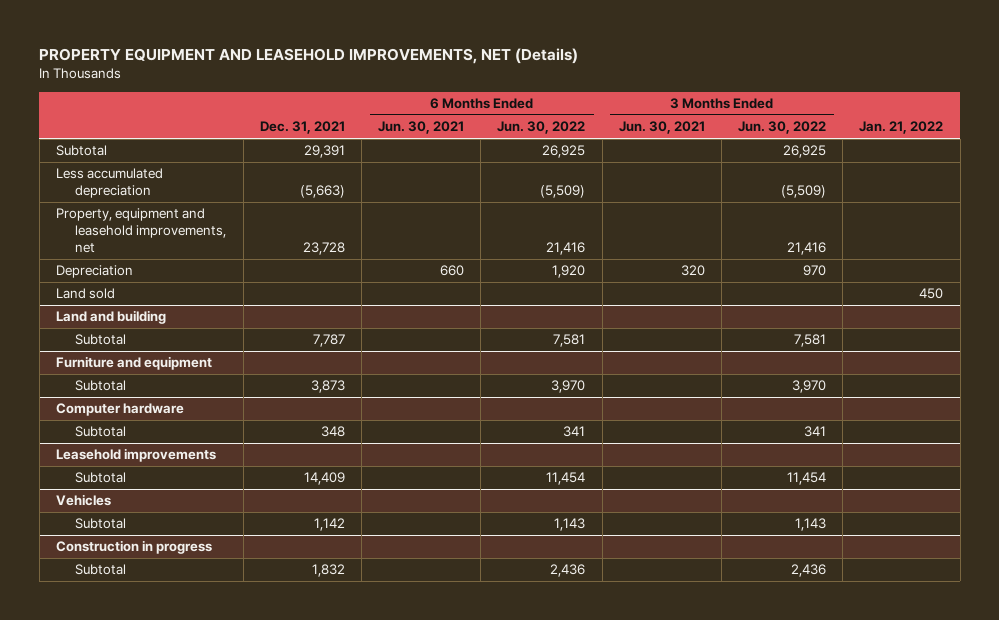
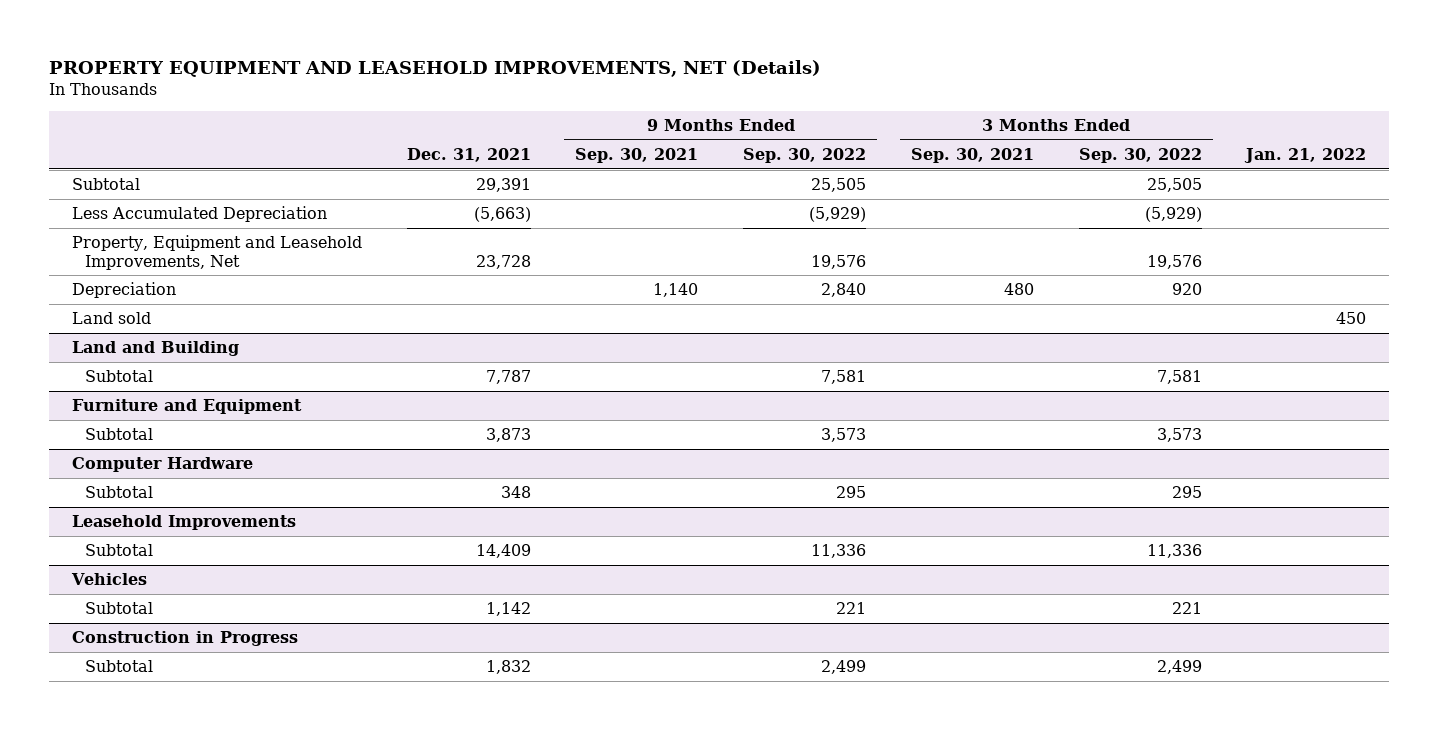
- | Dec. 31, 2021 | 6 Months Ended Jun. 30, 2021 | 6 Months Ended Jun. 30, 2022 | 3 Months Ended Jun. 30, 2021 | 3 Months Ended Jun. 30, 2022 | Jan. 21, 2022
+ | Dec. 31, 2021 | 9 Months Ended Sep. 30, 2021 | 9 Months Ended Sep. 30, 2022 | 3 Months Ended Sep. 30, 2021 | 3 Months Ended Sep. 30, 2022 | Jan. 21, 2022
- Less accumulated depreciation | (5,663) | | (5,509) | | (5,509) |
- Property, equipment and leasehold improvements, net | 23,728 | | 21,416 | | 21,416 |
+ Less Accumulated Depreciation | (5,663) | | (5,929) | | (5,929) |
+ Property, Equipment and Leasehold Improvements, Net | 23,728 | | 19,576 | | 19,576 |
- Land and building
+ Land and Building
- Furniture and equipment
+ Furniture and Equipment
- Computer hardware
+ Computer Hardware
- Leasehold improvements
+ Leasehold Improvements
- Construction in progress
+ Construction in Progress

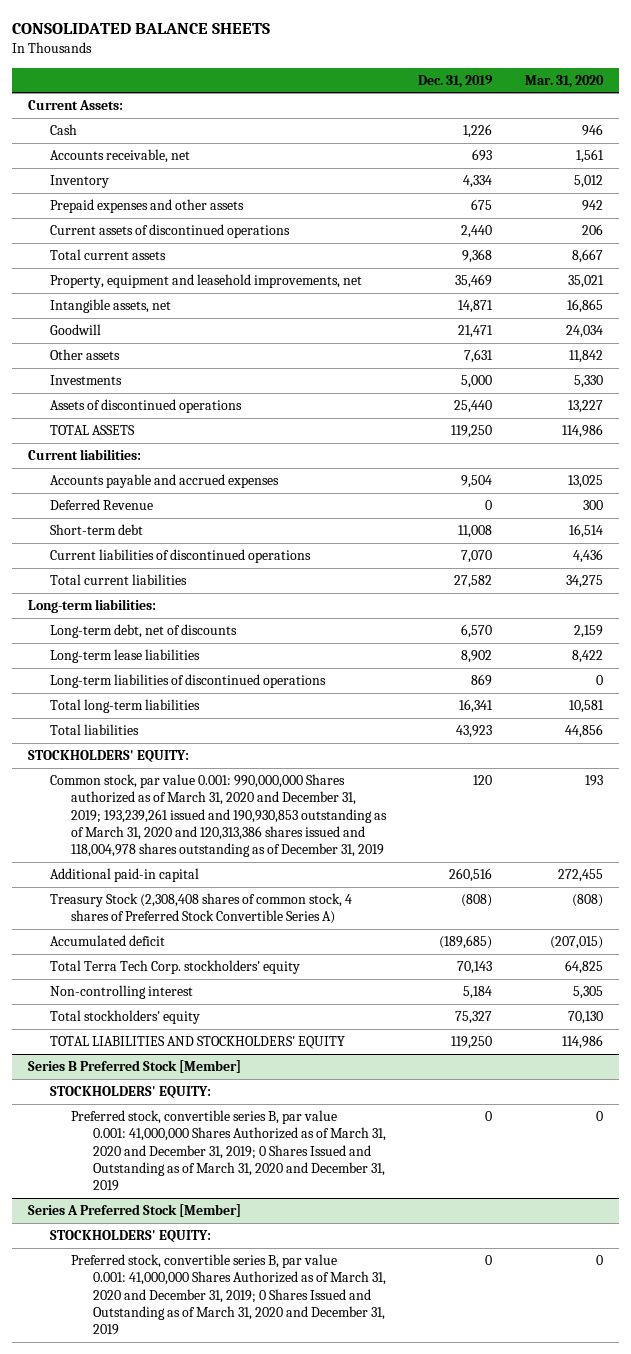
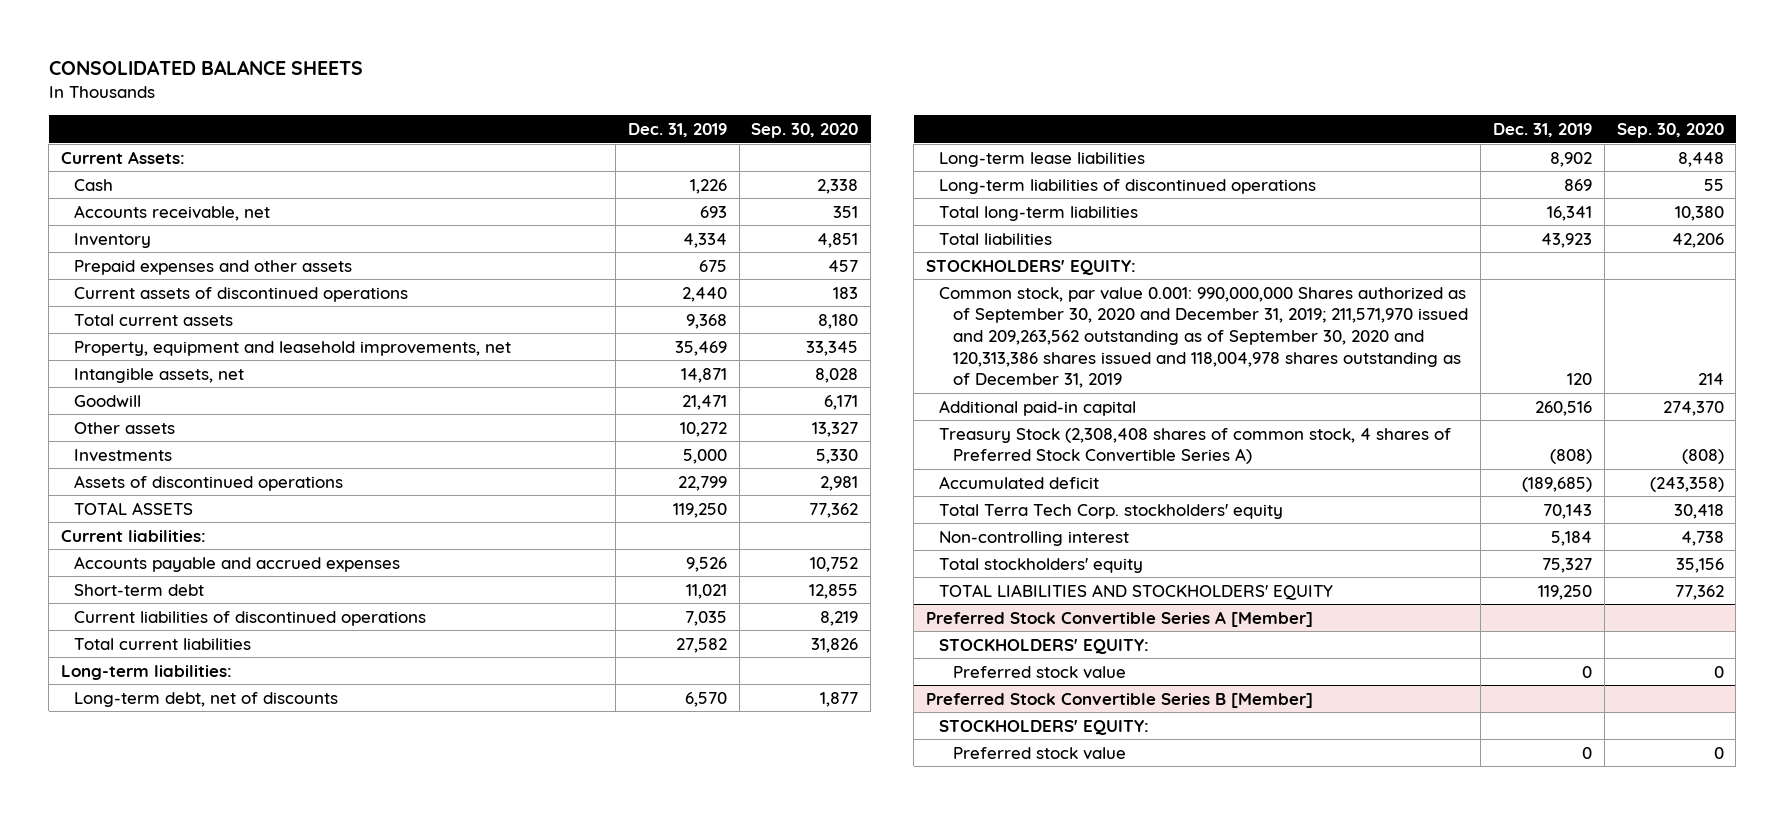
- | Dec. 31, 2019 | Mar. 31, 2020
+ | Dec. 31, 2019 | Sep. 30, 2020
- Other assets | 7,631 | 11,842
+ Other assets | 10,272 | 13,327
- Assets of discontinued operations | 25,440 | 13,227
+ Assets of discontinued operations | 22,799 | 2,981
- Accounts payable and accrued expenses | 9,504 | 13,025
- Deferred Revenue | 0 | 300
- Short-term debt | 11,008 | 16,514
- Current liabilities of discontinued operations | 7,070 | 4,436
+ Accounts payable and accrued expenses | 9,526 | 10,752
+ Short-term debt | 11,021 | 12,855
+ Current liabilities of discontinued operations | 7,035 | 8,219
- Common stock, par value 0.001: 990,000,000 Shares authorized as of March 31, 2020 and December 31, 2019; 193,239,261 issued and 190,930,853 outstanding as of March 31, 2020 and 120,313,386 shares issued and 118,004,978 shares outstanding as of December 31, 2019 | 120 | 193
+ Common stock, par value 0.001: 990,000,000 Shares authorized as of September 30, 2020 and December 31, 2019; 211,571,970 issued and 209,263,562 outstanding as of September 30, 2020 and 120,313,386 shares issued and 118,004,978 shares outstanding as of December 31, 2019 | 120 | 214
- Series B Preferred Stock [Member]
+ Preferred Stock Convertible Series A [Member]
- Preferred stock, convertible series B, par value 0.001: 41,000,000 Shares Authorized as of March 31, 2020 and December 31, 2019; 0 Shares Issued and Outstanding as of March 31, 2020 and December 31, 2019 | 0 | 0
- Series A Preferred Stock [Member]
+ Preferred stock value | 0 | 0
+ Preferred Stock Convertible Series B [Member]
- Preferred stock, convertible series B, par value 0.001: 41,000,000 Shares Authorized as of March 31, 2020 and December 31, 2019; 0 Shares Issued and Outstanding as of March 31, 2020 and December 31, 2019 | 0 | 0
+ Preferred stock value | 0 | 0

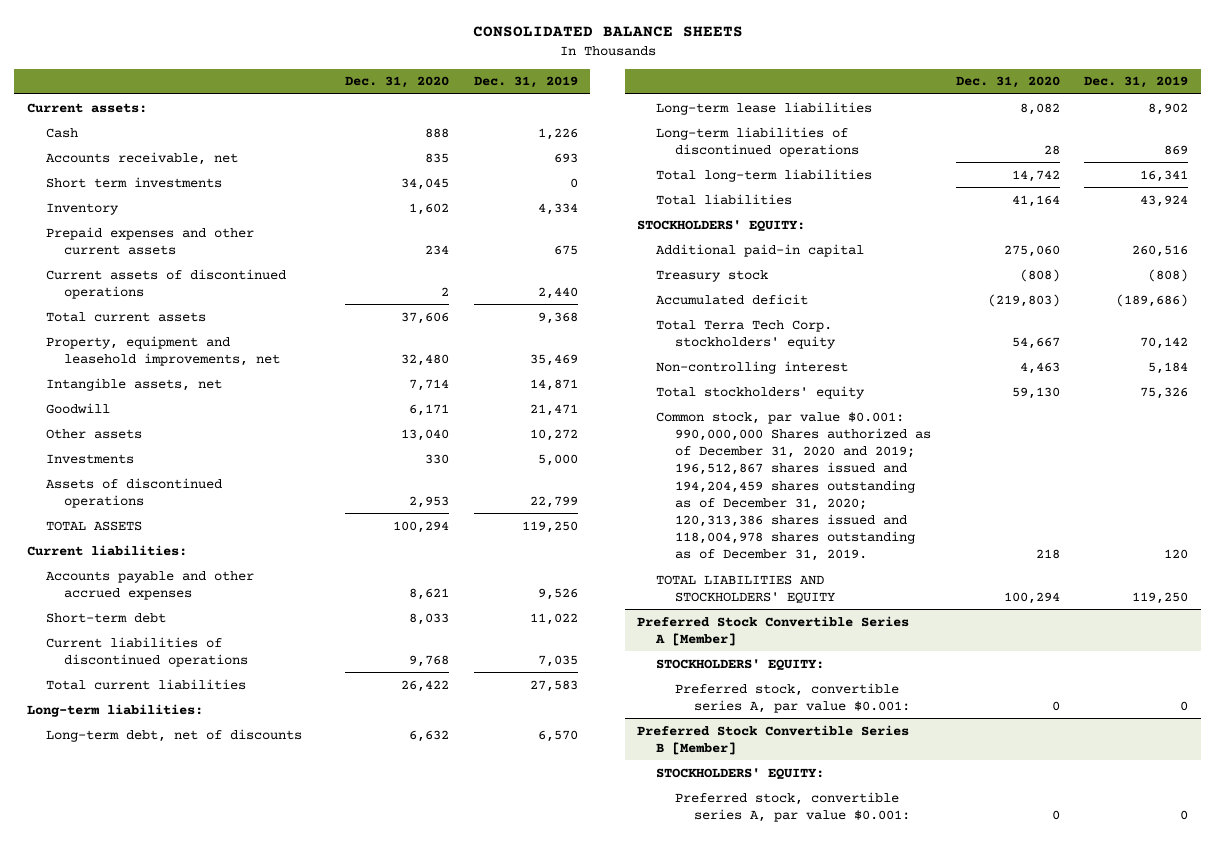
- | Dec. 31, 2019 | Sep. 30, 2020
+ | Dec. 31, 2020 | Dec. 31, 2019
- Current Assets:
+ Current assets:
+ Short term investments | 34,045 | 0
- Prepaid expenses and other assets | 675 | 457
+ Prepaid expenses and other current assets | 234 | 675
- Accounts payable and accrued expenses | 9,526 | 10,752
- Short-term debt | 11,021 | 12,855
+ Accounts payable and other accrued expenses | 8,621 | 9,526
+ Short-term debt | 8,033 | 11,022
- Total current liabilities | 27,582 | 31,826
+ Total current liabilities | 26,422 | 27,583
- Total liabilities | 43,923 | 42,206
+ Total liabilities | 41,164 | 43,924
- Common stock, par value 0.001: 990,000,000 Shares authorized as of September 30, 2020 and December 31, 2019; 211,571,970 issued and 209,263,562 outstanding as of September 30, 2020 and 120,313,386 shares issued and 118,004,978 shares outstanding as of December 31, 2019 | 120 | 214
- Treasury Stock (2,308,408 shares of common stock, 4 shares of Preferred Stock Convertible Series A) | (808) | (808)
- Accumulated deficit | (189,685) | (243,358)
- Total Terra Tech Corp. stockholders' equity | 70,143 | 30,418
+ Treasury stock | (808) | (808)
+ Accumulated deficit | (219,803) | (189,686)
+ Total Terra Tech Corp. stockholders' equity | 54,667 | 70,142
- Total stockholders' equity | 75,327 | 35,156
+ Total stockholders' equity | 59,130 | 75,326
+ Common stock, par value $0.001: 990,000,000 Shares authorized as of December 31, 2020 and 2019; 196,512,867 shares issued and 194,204,459 shares outstanding as of December 31, 2020; 120,313,386 shares issued and 118,004,978 shares outstanding as of December 31, 2019. | 218 | 120
@ Preferred Stock Convertible Series A [Member]
- Preferred stock value | 0 | 0
+ Preferred stock, convertible series A, par value $0.001: | 0 | 0
@ Preferred Stock Convertible Series B [Member]
- Preferred stock value | 0 | 0
+ Preferred stock, convertible series A, par value $0.001: | 0 | 0

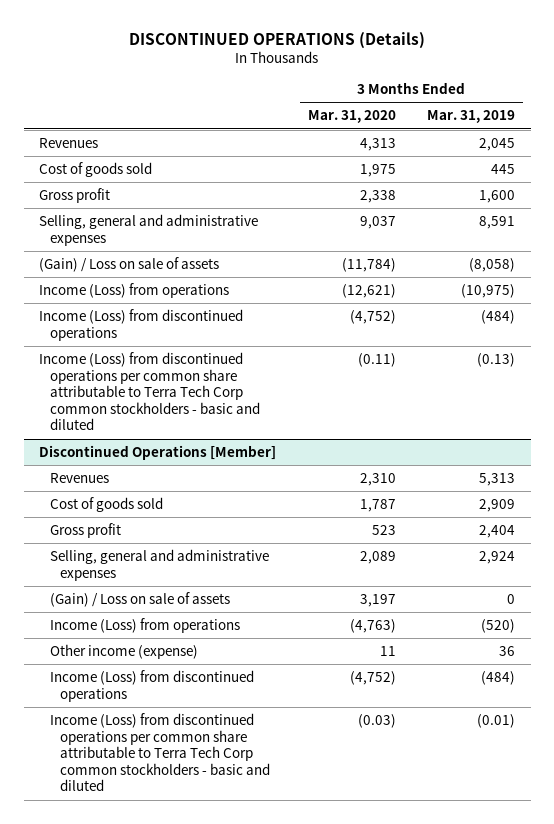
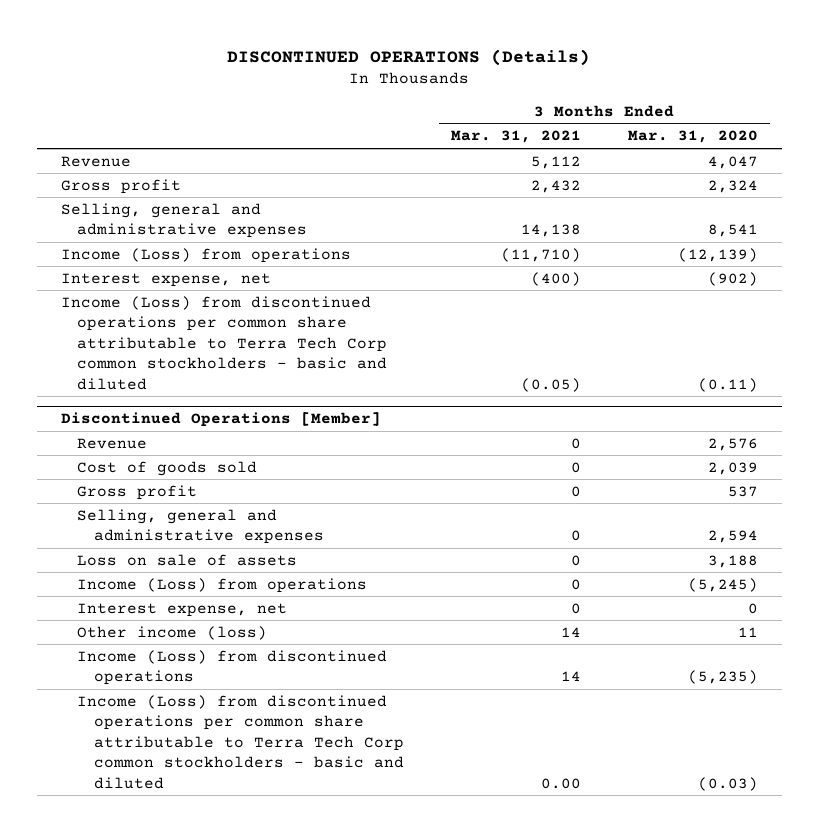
- | 3 Months Ended Mar. 31, 2020 | 3 Months Ended Mar. 31, 2019
+ | 3 Months Ended Mar. 31, 2021 | 3 Months Ended Mar. 31, 2020
- Revenues | 4,313 | 2,045
- Cost of goods sold | 1,975 | 445
- Gross profit | 2,338 | 1,600
- Selling, general and administrative expenses | 9,037 | 8,591
- (Gain) / Loss on sale of assets | (11,784) | (8,058)
- Income (Loss) from operations | (12,621) | (10,975)
- Income (Loss) from discontinued operations | (4,752) | (484)
+ Revenue | 5,112 | 4,047
+ Gross profit | 2,432 | 2,324
+ Selling, general and administrative expenses | 14,138 | 8,541
+ Income (Loss) from operations | (11,710) | (12,139)
+ Interest expense, net | (400) | (902)
@ Discontinued Operations [Member]
- Revenues | 2,310 | 5,313
- Cost of goods sold | 1,787 | 2,909
- Gross profit | 523 | 2,404
- Selling, general and administrative expenses | 2,089 | 2,924
- (Gain) / Loss on sale of assets | 3,197 | 0
- Income (Loss) from operations | (4,763) | (520)
- Other income (expense) | 11 | 36
- Income (Loss) from discontinued operations | (4,752) | (484)
+ Revenue | 0 | 2,576
+ Cost of goods sold | 0 | 2,039
+ Gross profit | 0 | 537
+ Selling, general and administrative expenses | 0 | 2,594
+ Loss on sale of assets | 0 | 3,188
+ Income (Loss) from operations | 0 | (5,245)
+ Interest expense, net | 0 | 0
+ Other income (loss) | 14 | 11
+ Income (Loss) from discontinued operations | 14 | (5,235)

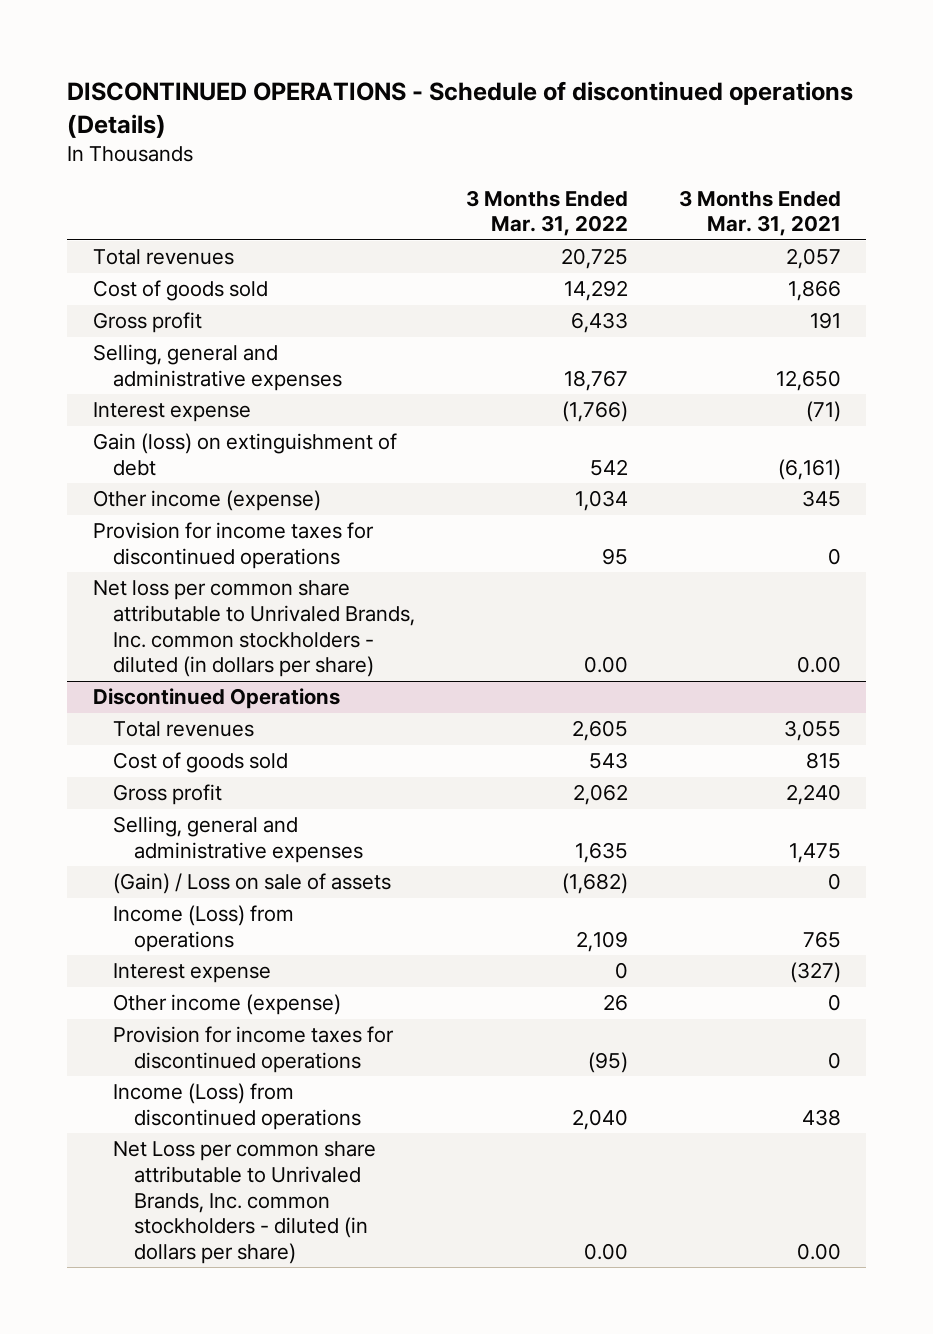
- DISCONTINUED OPERATIONS (Details)
+ DISCONTINUED OPERATIONS - Schedule of discontinued operations (Details)
- | 3 Months Ended Mar. 31, 2021 | 3 Months Ended Mar. 31, 2020
+ | 3 Months Ended Mar. 31, 2022 | 3 Months Ended Mar. 31, 2021
- Revenue | 5,112 | 4,047
- Gross profit | 2,432 | 2,324
- Selling, general and administrative expenses | 14,138 | 8,541
- Income (Loss) from operations | (11,710) | (12,139)
- Interest expense, net | (400) | (902)
- Income (Loss) from discontinued operations per common share attributable to Terra Tech Corp common stockholders - basic and diluted | (0.05) | (0.11)
- Discontinued Operations [Member]
- Revenue | 0 | 2,576
- Cost of goods sold | 0 | 2,039
- Gross profit | 0 | 537
- Selling, general and administrative expenses | 0 | 2,594
- Loss on sale of assets | 0 | 3,188
- Income (Loss) from operations | 0 | (5,245)
- Interest expense, net | 0 | 0
- Other income (loss) | 14 | 11
- Income (Loss) from discontinued operations | 14 | (5,235)
- Income (Loss) from discontinued operations per common share attributable to Terra Tech Corp common stockholders - basic and diluted | 0.00 | (0.03)
+ Total revenues | 20,725 | 2,057
+ Cost of goods sold | 14,292 | 1,866
+ Gross profit | 6,433 | 191
+ Selling, general and administrative expenses | 18,767 | 12,650
+ Interest expense | (1,766) | (71)
+ Gain (loss) on extinguishment of debt | 542 | (6,161)
+ Other income (expense) | 1,034 | 345
+ Provision for income taxes for discontinued operations | 95 | 0
+ Net loss per common share attributable to Unrivaled Brands, Inc. common stockholders - diluted (in dollars per share) | 0.00 | 0.00
+ Discontinued Operations
+ Total revenues | 2,605 | 3,055
+ Cost of goods sold | 543 | 815
+ Gross profit | 2,062 | 2,240
+ Selling, general and administrative expenses | 1,635 | 1,475
+ (Gain) / Loss on sale of assets | (1,682) | 0
+ Income (Loss) from operations | 2,109 | 765
+ Interest expense | 0 | (327)
+ Other income (expense) | 26 | 0
+ Provision for income taxes for discontinued operations | (95) | 0
+ Income (Loss) from discontinued operations | 2,040 | 438
+ Net Loss per common share attributable to Unrivaled Brands, Inc. common stockholders - diluted (in dollars per share) | 0.00 | 0.00

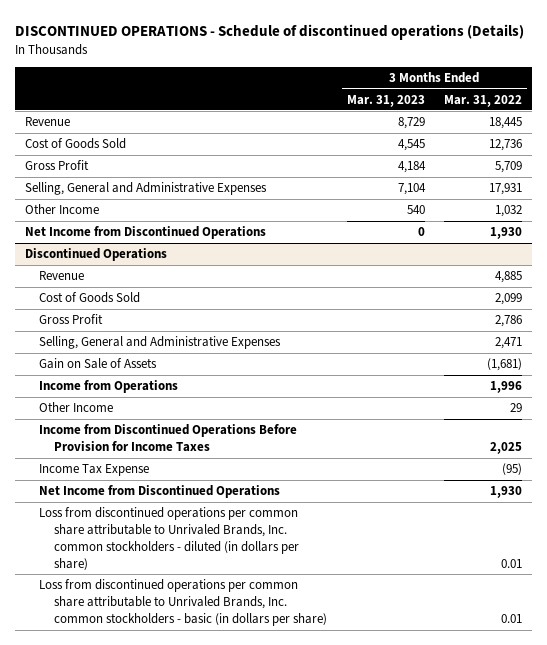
- | 3 Months Ended Mar. 31, 2022 | 3 Months Ended Mar. 31, 2021
+ | 3 Months Ended Mar. 31, 2023 | 3 Months Ended Mar. 31, 2022
- Total revenues | 20,725 | 2,057
- Cost of goods sold | 14,292 | 1,866
- Gross profit | 6,433 | 191
- Selling, general and administrative expenses | 18,767 | 12,650
- Interest expense | (1,766) | (71)
- Gain (loss) on extinguishment of debt | 542 | (6,161)
- Other income (expense) | 1,034 | 345
- Provision for income taxes for discontinued operations | 95 | 0
- Net loss per common share attributable to Unrivaled Brands, Inc. common stockholders - diluted (in dollars per share) | 0.00 | 0.00
+ Revenue | 8,729 | 18,445
+ Cost of Goods Sold | 4,545 | 12,736
+ Gross Profit | 4,184 | 5,709
+ Selling, General and Administrative Expenses | 7,104 | 17,931
+ Other Income | 540 | 1,032
+ Net Income from Discontinued Operations | 0 | 1,930
@ Discontinued Operations
- Total revenues | 2,605 | 3,055
- Cost of goods sold | 543 | 815
- Gross profit | 2,062 | 2,240
- Selling, general and administrative expenses | 1,635 | 1,475
- (Gain) / Loss on sale of assets | (1,682) | 0
- Income (Loss) from operations | 2,109 | 765
- Interest expense | 0 | (327)
- Other income (expense) | 26 | 0
- Provision for income taxes for discontinued operations | (95) | 0
- Income (Loss) from discontinued operations | 2,040 | 438
- Net Loss per common share attributable to Unrivaled Brands, Inc. common stockholders - diluted (in dollars per share) | 0.00 | 0.00
+ Revenue | | 4,885
+ Cost of Goods Sold | | 2,099
+ Gross Profit | | 2,786
+ Selling, General and Administrative Expenses | | 2,471
+ Gain on Sale of Assets | | (1,681)
+ Income from Operations | | 1,996
+ Other Income | | 29
+ Income from Discontinued Operations Before Provision for Income Taxes | | 2,025
+ Income Tax Expense | | (95)
+ Net Income from Discontinued Operations | | 1,930
+ Loss from discontinued operations per common share attributable to Unrivaled Brands, Inc. common stockholders - diluted (in dollars per share) | | 0.01
+ Loss from discontinued operations per common share attributable to Unrivaled Brands, Inc. common stockholders - basic (in dollars per share) | | 0.01

